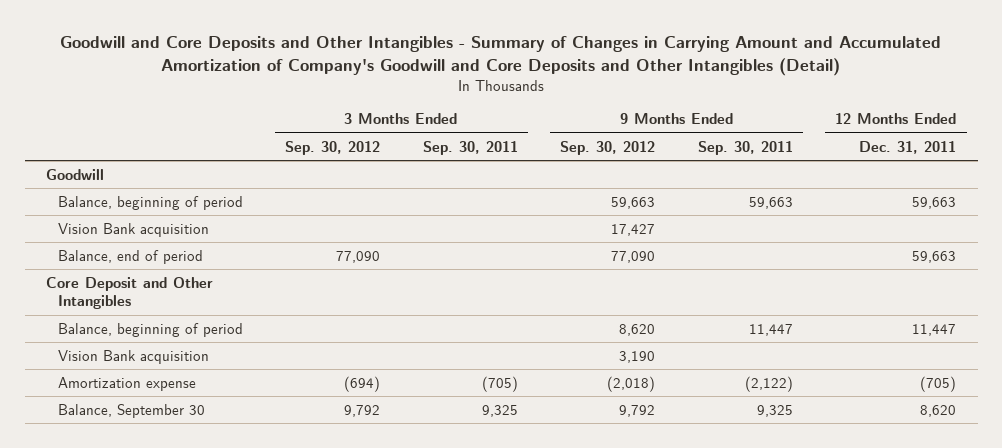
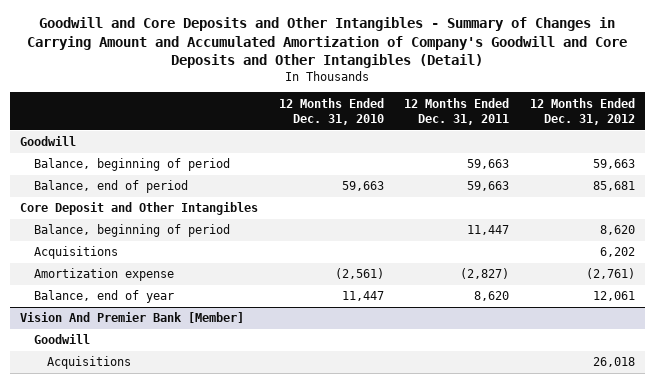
- | 3 Months Ended Sep. 30, 2012 | 3 Months Ended Sep. 30, 2011 | 9 Months Ended Sep. 30, 2012 | 9 Months Ended Sep. 30, 2011 | 12 Months Ended Dec. 31, 2011
+ | 12 Months Ended Dec. 31, 2010 | 12 Months Ended Dec. 31, 2011 | 12 Months Ended Dec. 31, 2012
- Vision Bank acquisition | | | 17,427 | |
- Vision Bank acquisition | | | 3,190 | |
- Amortization expense | (694) | (705) | (2,018) | (2,122) | (705)
- Balance, September 30 | 9,792 | 9,325 | 9,792 | 9,325 | 8,620
+ Acquisitions | | | 6,202
+ Amortization expense | (2,561) | (2,827) | (2,761)
+ Balance, end of year | 11,447 | 8,620 | 12,061
+ Vision And Premier Bank [Member]
+ Goodwill
+ Acquisitions | | | 26,018

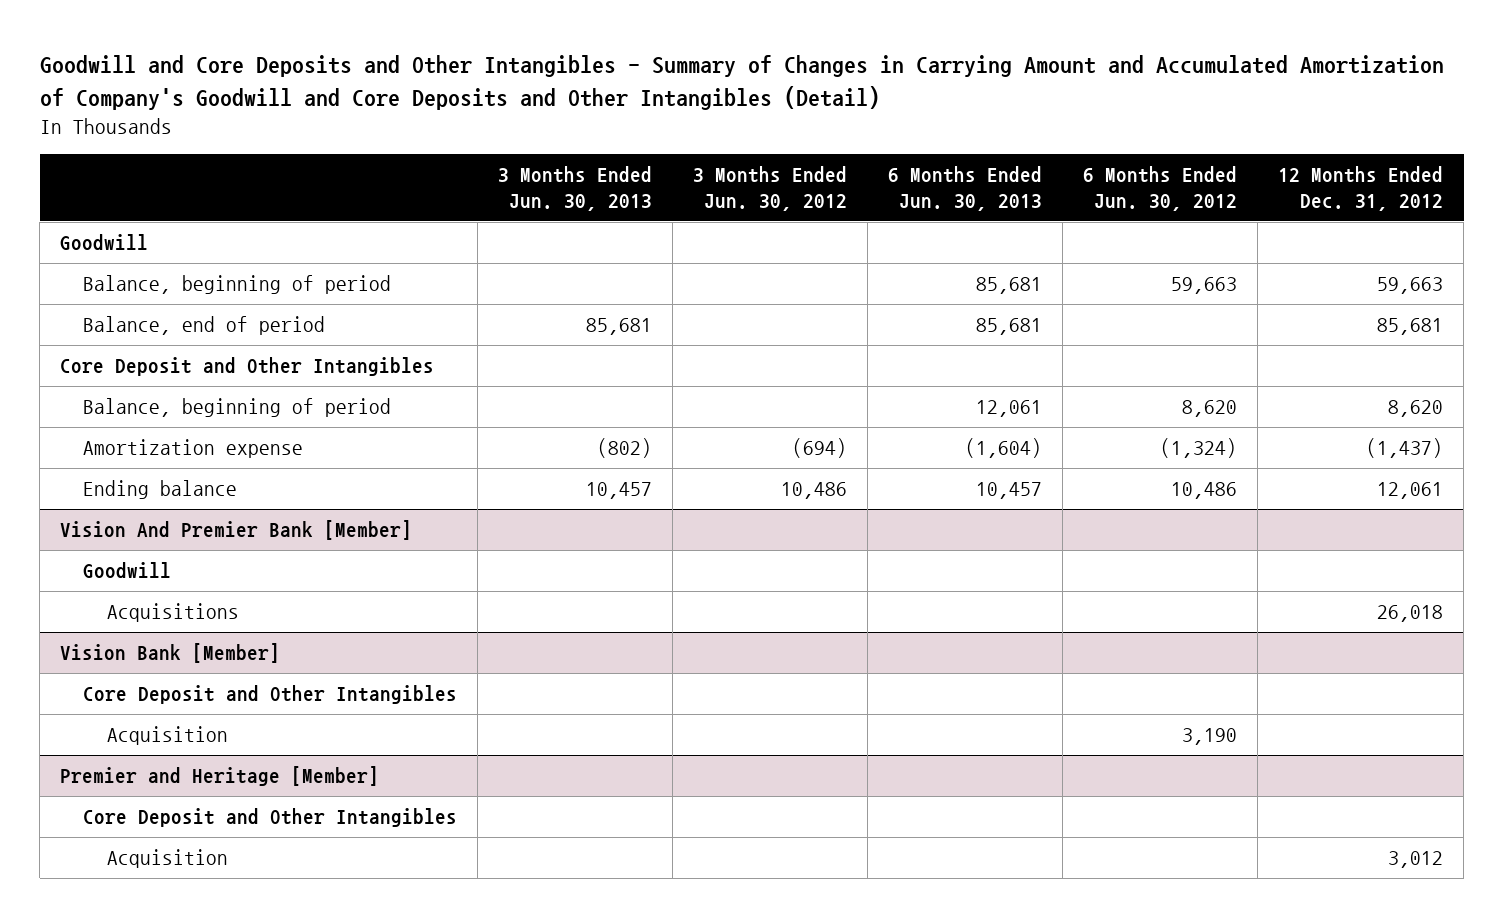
- | 12 Months Ended Dec. 31, 2010 | 12 Months Ended Dec. 31, 2011 | 12 Months Ended Dec. 31, 2012
+ | 3 Months Ended Jun. 30, 2013 | 3 Months Ended Jun. 30, 2012 | 6 Months Ended Jun. 30, 2013 | 6 Months Ended Jun. 30, 2012 | 12 Months Ended Dec. 31, 2012
- Acquisitions | | | 6,202
- Amortization expense | (2,561) | (2,827) | (2,761)
- Balance, end of year | 11,447 | 8,620 | 12,061
+ Amortization expense | (802) | (694) | (1,604) | (1,324) | (1,437)
+ Ending balance | 10,457 | 10,486 | 10,457 | 10,486 | 12,061
+ Vision Bank [Member]
+ Core Deposit and Other Intangibles
+ Acquisition | | | | 3,190 |
+ Premier and Heritage [Member]
+ Core Deposit and Other Intangibles
+ Acquisition | | | | | 3,012

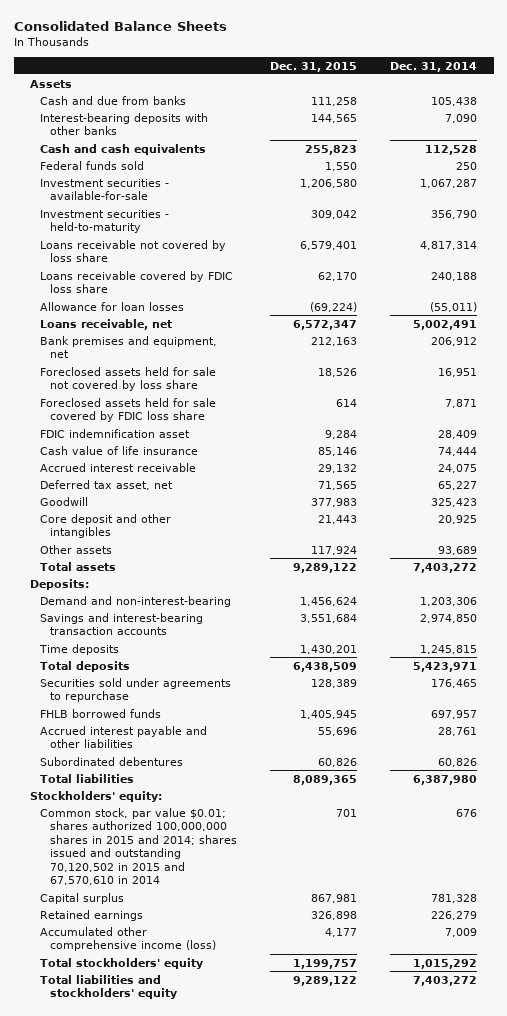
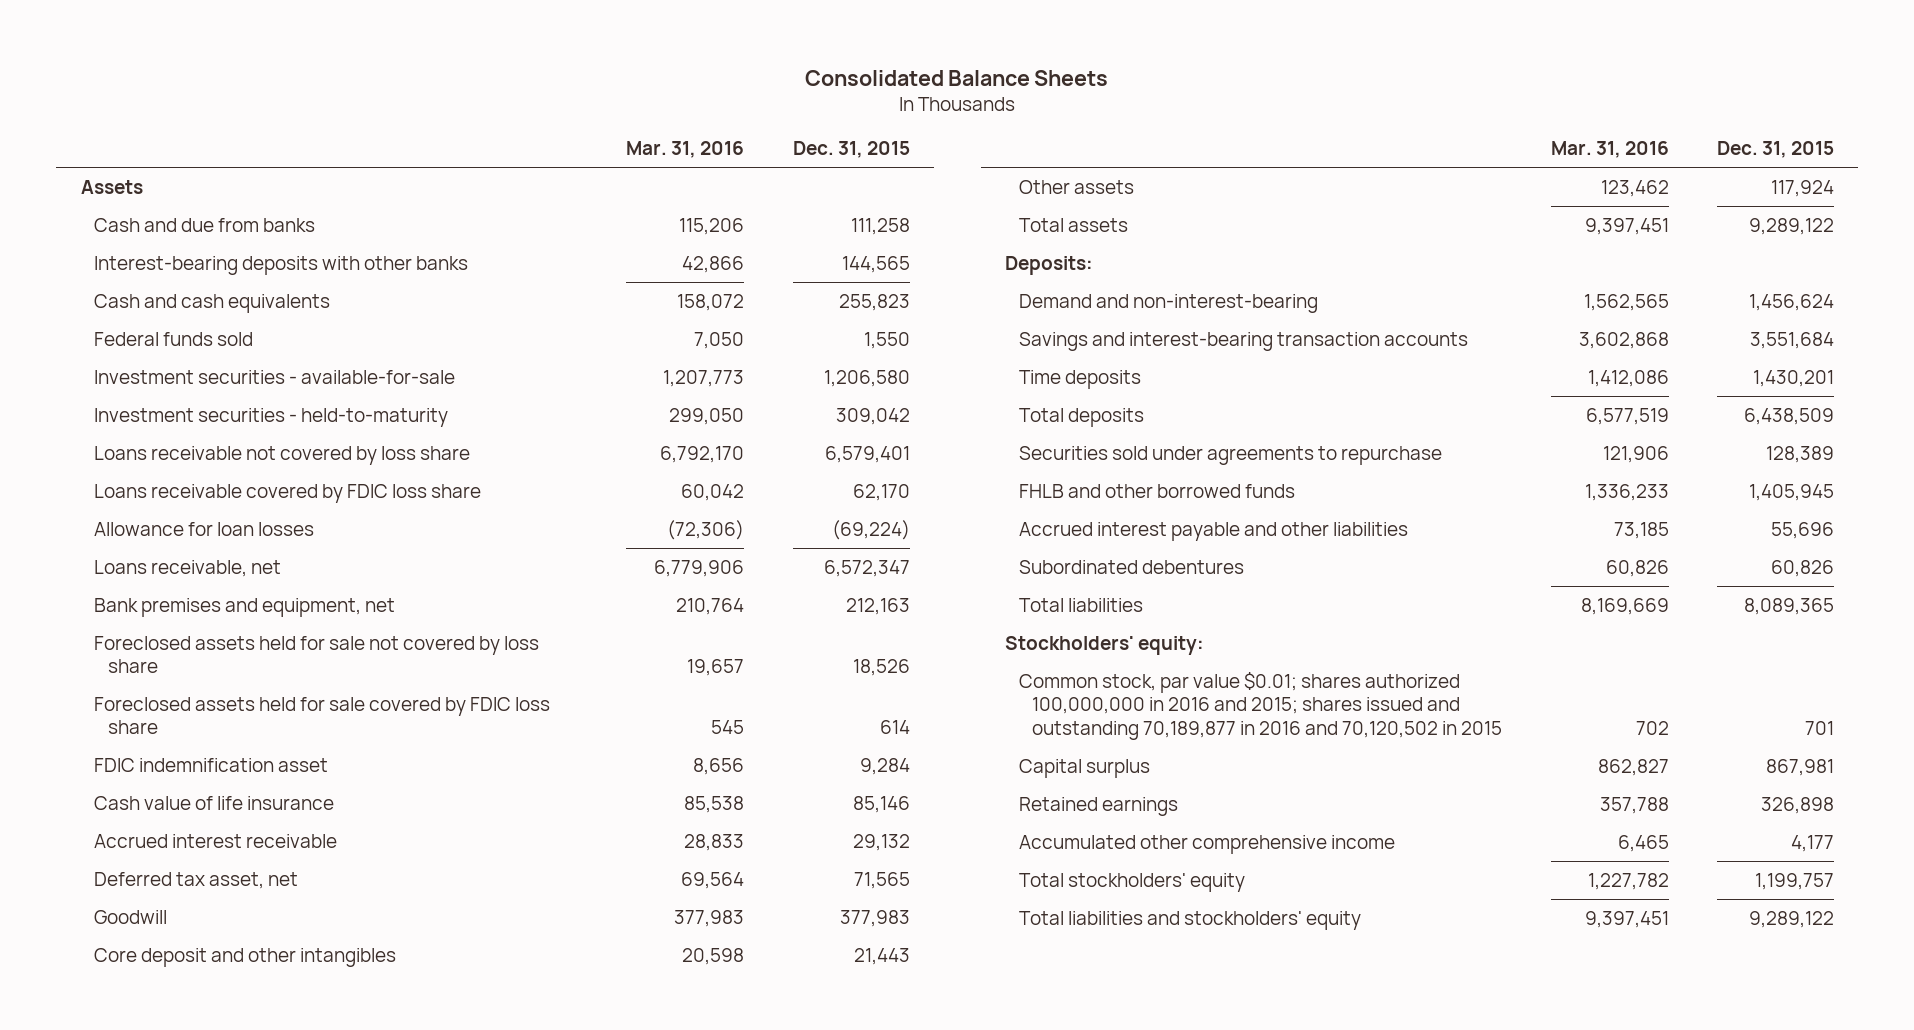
- | Dec. 31, 2015 | Dec. 31, 2014
+ | Mar. 31, 2016 | Dec. 31, 2015
- FHLB borrowed funds | 1,405,945 | 697,957
+ FHLB and other borrowed funds | 1,336,233 | 1,405,945
- Common stock, par value $0.01; shares authorized 100,000,000 shares in 2015 and 2014; shares issued and outstanding 70,120,502 in 2015 and 67,570,610 in 2014 | 701 | 676
+ Common stock, par value $0.01; shares authorized 100,000,000 in 2016 and 2015; shares issued and outstanding 70,189,877 in 2016 and 70,120,502 in 2015 | 702 | 701
- Accumulated other comprehensive income (loss) | 4,177 | 7,009
+ Accumulated other comprehensive income | 6,465 | 4,177

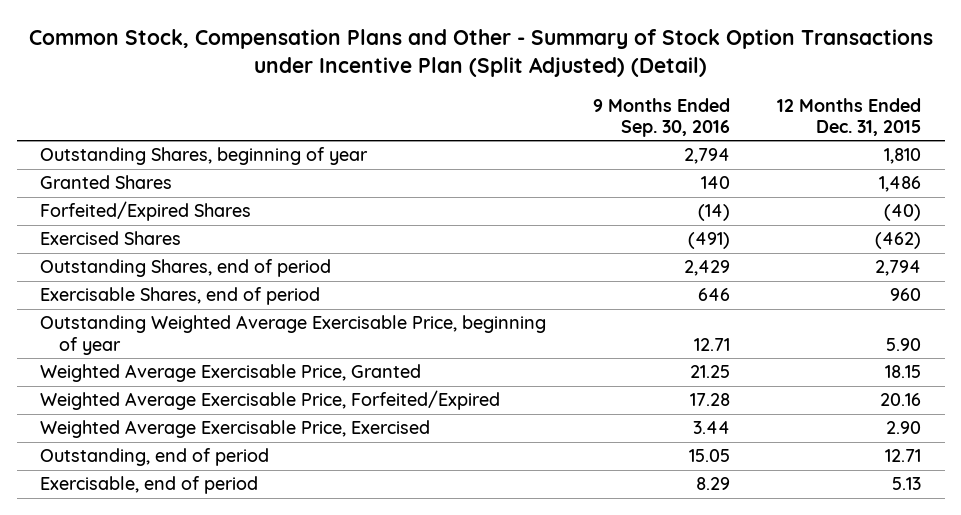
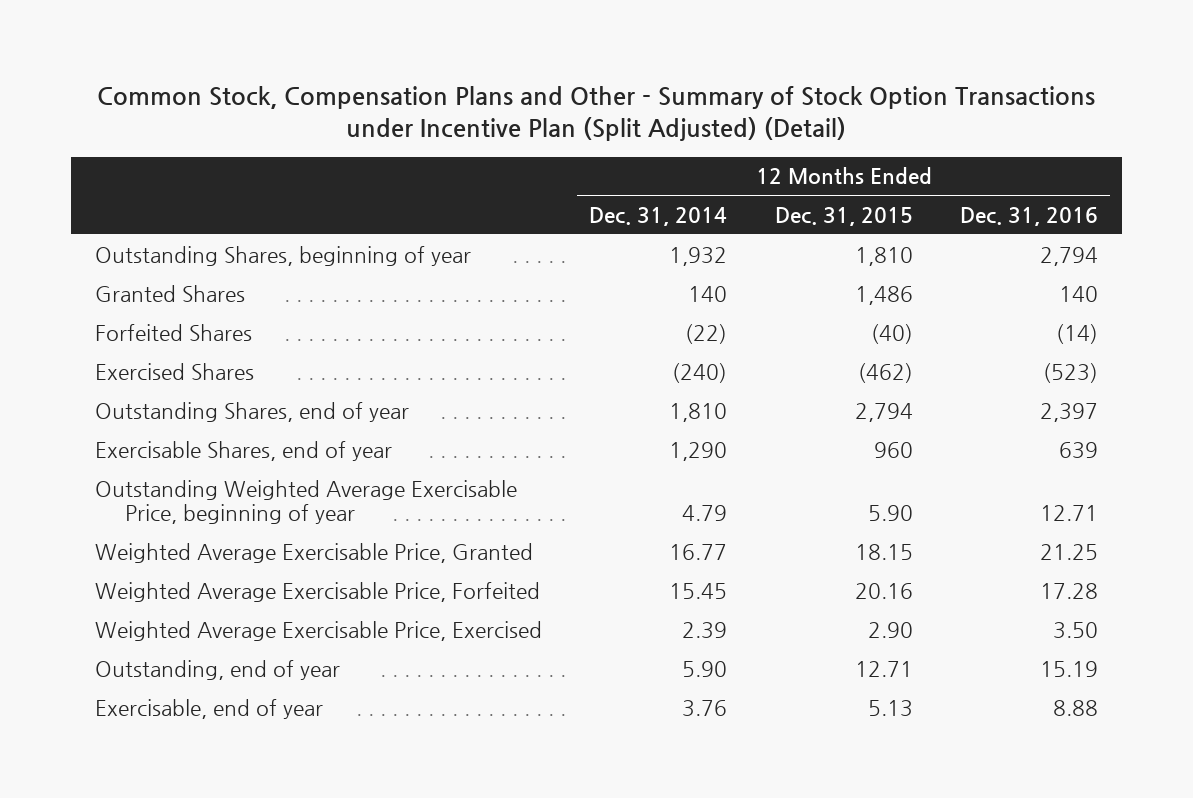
- | 9 Months Ended Sep. 30, 2016 | 12 Months Ended Dec. 31, 2015
+ | 12 Months Ended Dec. 31, 2014 | 12 Months Ended Dec. 31, 2015 | 12 Months Ended Dec. 31, 2016
- Forfeited/Expired Shares | (14) | (40)
+ Forfeited Shares | (22) | (40) | (14)
- Outstanding Shares, end of period | 2,429 | 2,794
- Exercisable Shares, end of period | 646 | 960
+ Outstanding Shares, end of year | 1,810 | 2,794 | 2,397
+ Exercisable Shares, end of year | 1,290 | 960 | 639
- Weighted Average Exercisable Price, Forfeited/Expired | 17.28 | 20.16
+ Weighted Average Exercisable Price, Forfeited | 15.45 | 20.16 | 17.28
- Outstanding, end of period | 15.05 | 12.71
- Exercisable, end of period | 8.29 | 5.13
+ Outstanding, end of year | 5.90 | 12.71 | 15.19
+ Exercisable, end of year | 3.76 | 5.13 | 8.88

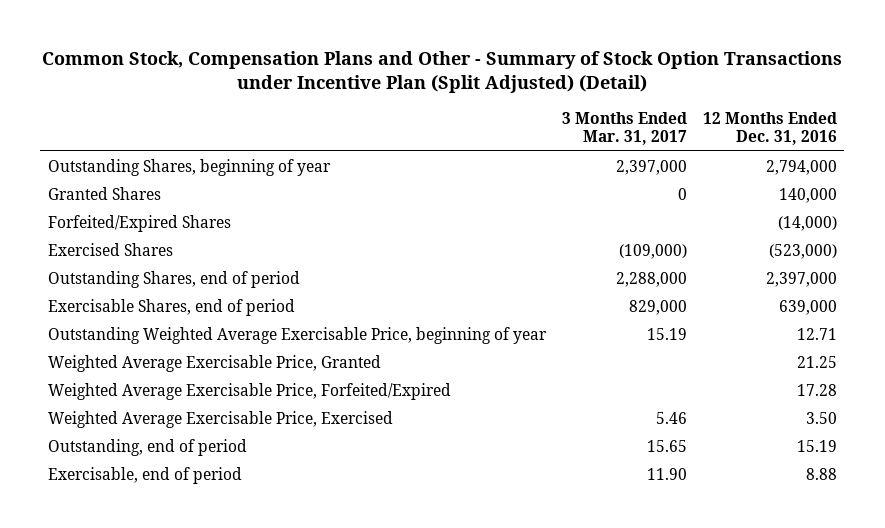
- | 12 Months Ended Dec. 31, 2014 | 12 Months Ended Dec. 31, 2015 | 12 Months Ended Dec. 31, 2016
+ | 3 Months Ended Mar. 31, 2017 | 12 Months Ended Dec. 31, 2016
- Outstanding Shares, beginning of year | 1,932 | 1,810 | 2,794
- Granted Shares | 140 | 1,486 | 140
- Forfeited Shares | (22) | (40) | (14)
- Exercised Shares | (240) | (462) | (523)
- Outstanding Shares, end of year | 1,810 | 2,794 | 2,397
- Exercisable Shares, end of year | 1,290 | 960 | 639
+ Outstanding Shares, beginning of year | 2,397,000 | 2,794,000
+ Granted Shares | 0 | 140,000
+ Forfeited/Expired Shares | | (14,000)
+ Exercised Shares | (109,000) | (523,000)
+ Outstanding Shares, end of period | 2,288,000 | 2,397,000
+ Exercisable Shares, end of period | 829,000 | 639,000
- Weighted Average Exercisable Price, Forfeited | 15.45 | 20.16 | 17.28
+ Weighted Average Exercisable Price, Forfeited/Expired | | 17.28
- Outstanding, end of year | 5.90 | 12.71 | 15.19
- Exercisable, end of year | 3.76 | 5.13 | 8.88
+ Outstanding, end of period | 15.65 | 15.19
+ Exercisable, end of period | 11.90 | 8.88

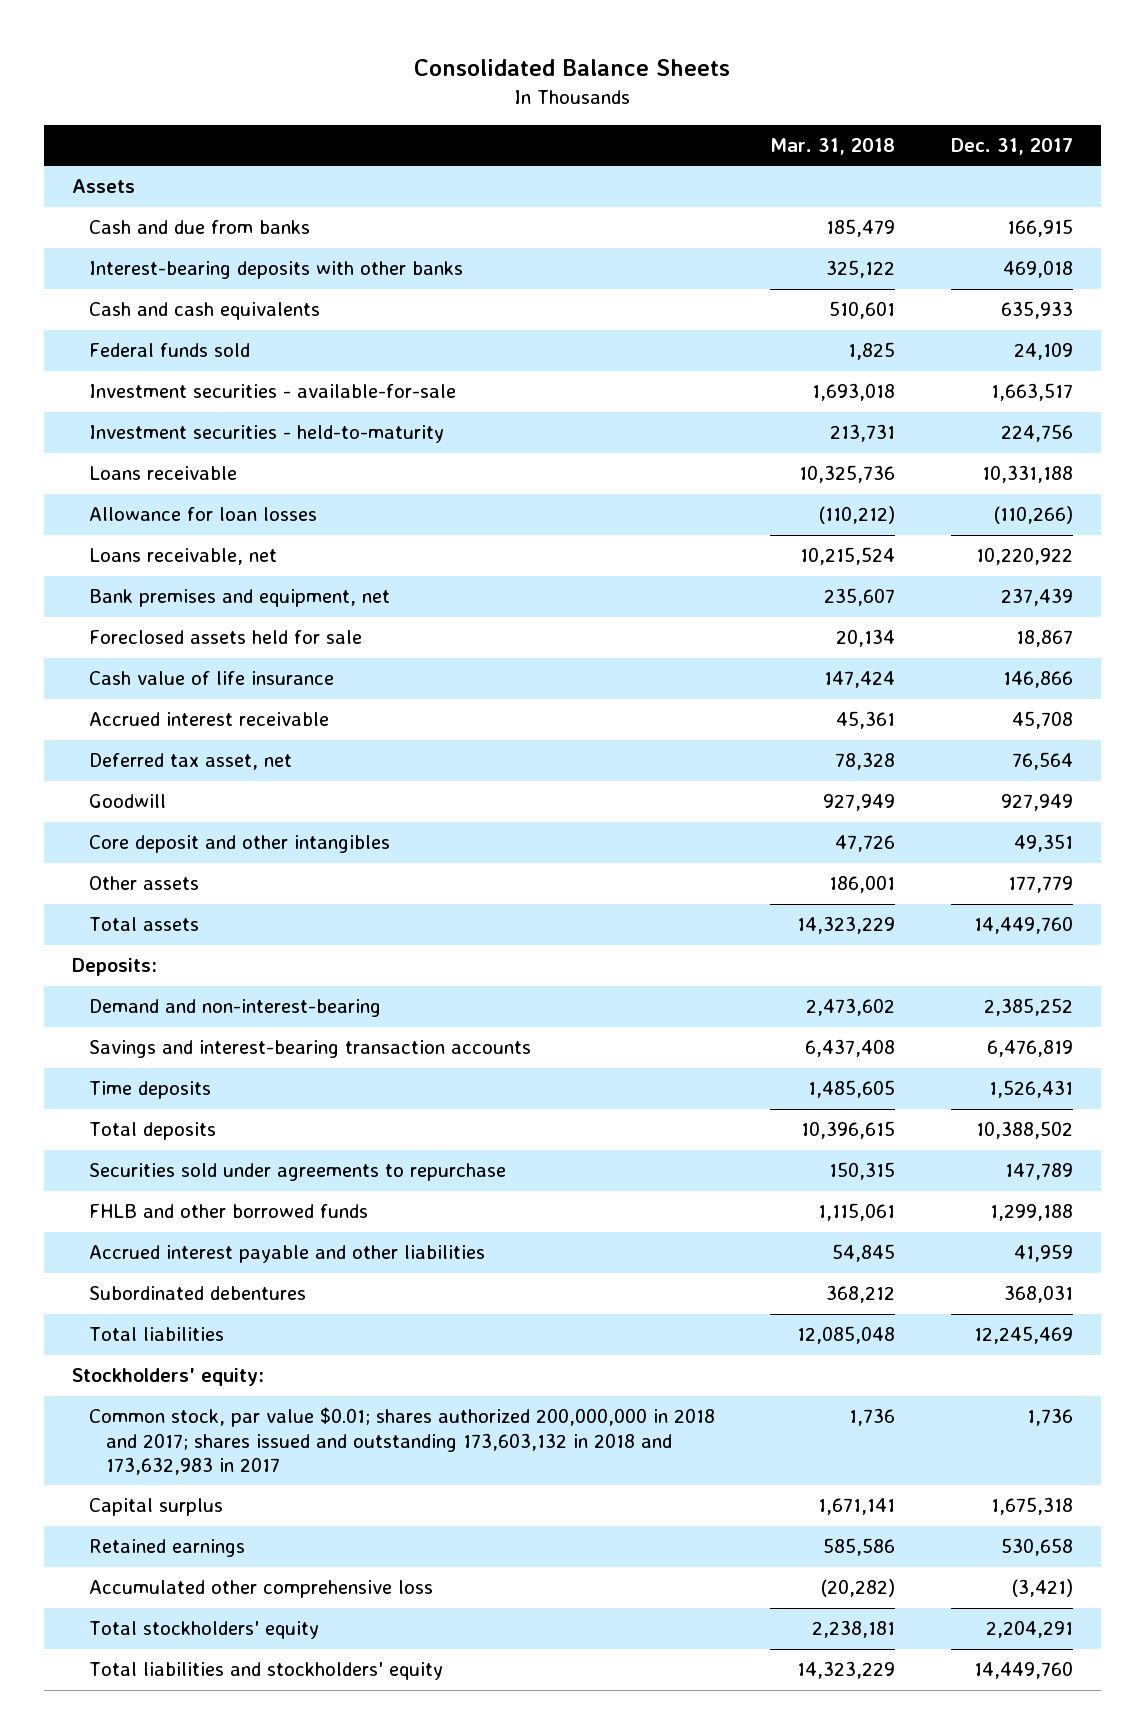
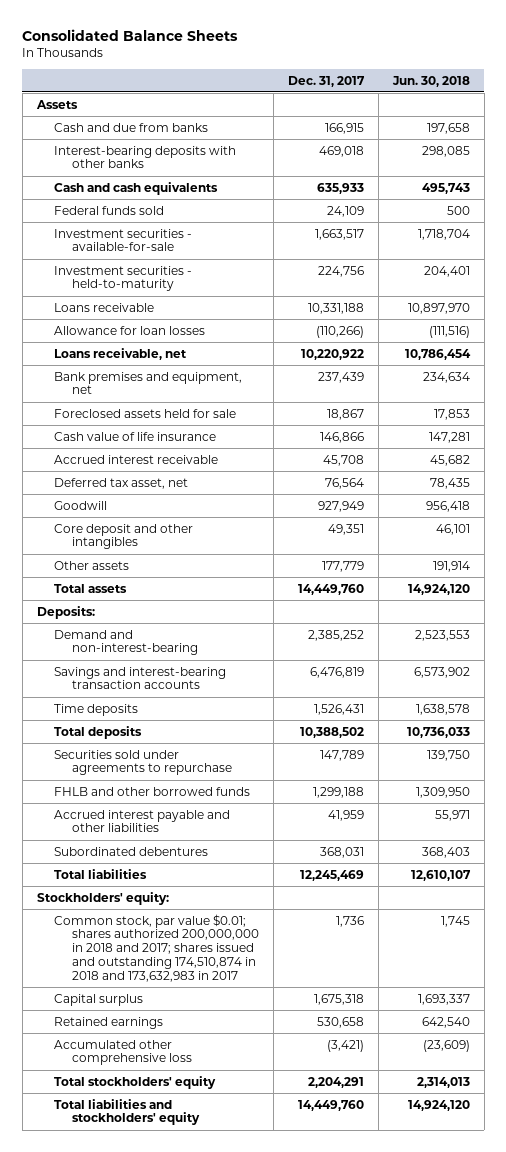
- | Mar. 31, 2018 | Dec. 31, 2017
+ | Dec. 31, 2017 | Jun. 30, 2018
- Common stock, par value $0.01; shares authorized 200,000,000 in 2018 and 2017; shares issued and outstanding 173,603,132 in 2018 and 173,632,983 in 2017 | 1,736 | 1,736
+ Common stock, par value $0.01; shares authorized 200,000,000 in 2018 and 2017; shares issued and outstanding 174,510,874 in 2018 and 173,632,983 in 2017 | 1,736 | 1,745

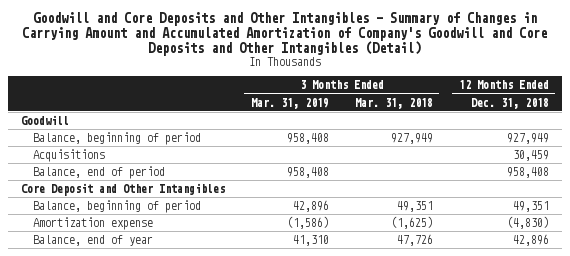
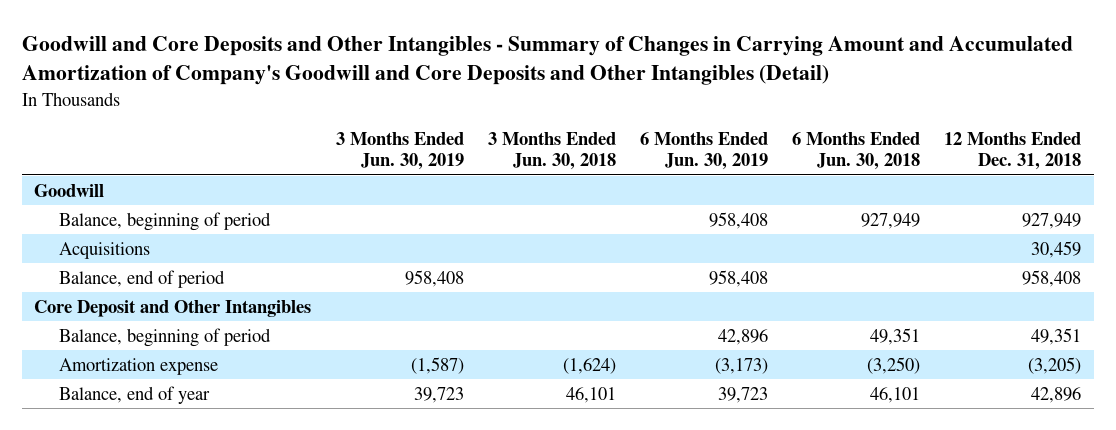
- | 3 Months Ended Mar. 31, 2019 | 3 Months Ended Mar. 31, 2018 | 12 Months Ended Dec. 31, 2018
+ | 3 Months Ended Jun. 30, 2019 | 3 Months Ended Jun. 30, 2018 | 6 Months Ended Jun. 30, 2019 | 6 Months Ended Jun. 30, 2018 | 12 Months Ended Dec. 31, 2018
- Amortization expense | (1,586) | (1,625) | (4,830)
+ Amortization expense | (1,587) | (1,624) | (3,173) | (3,250) | (3,205)

